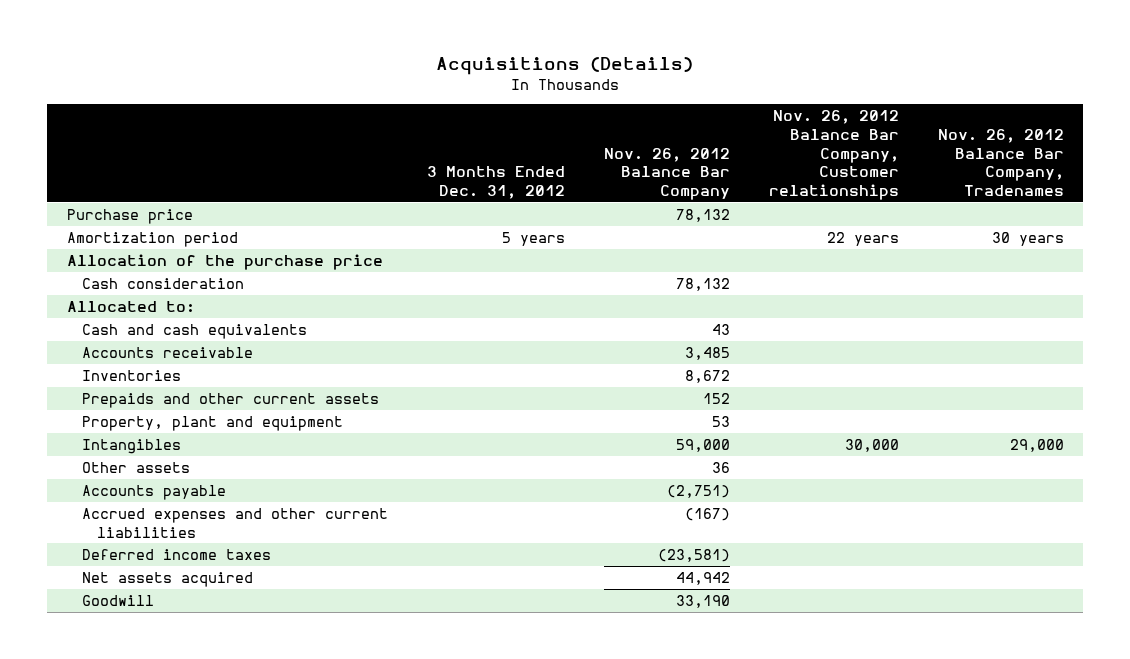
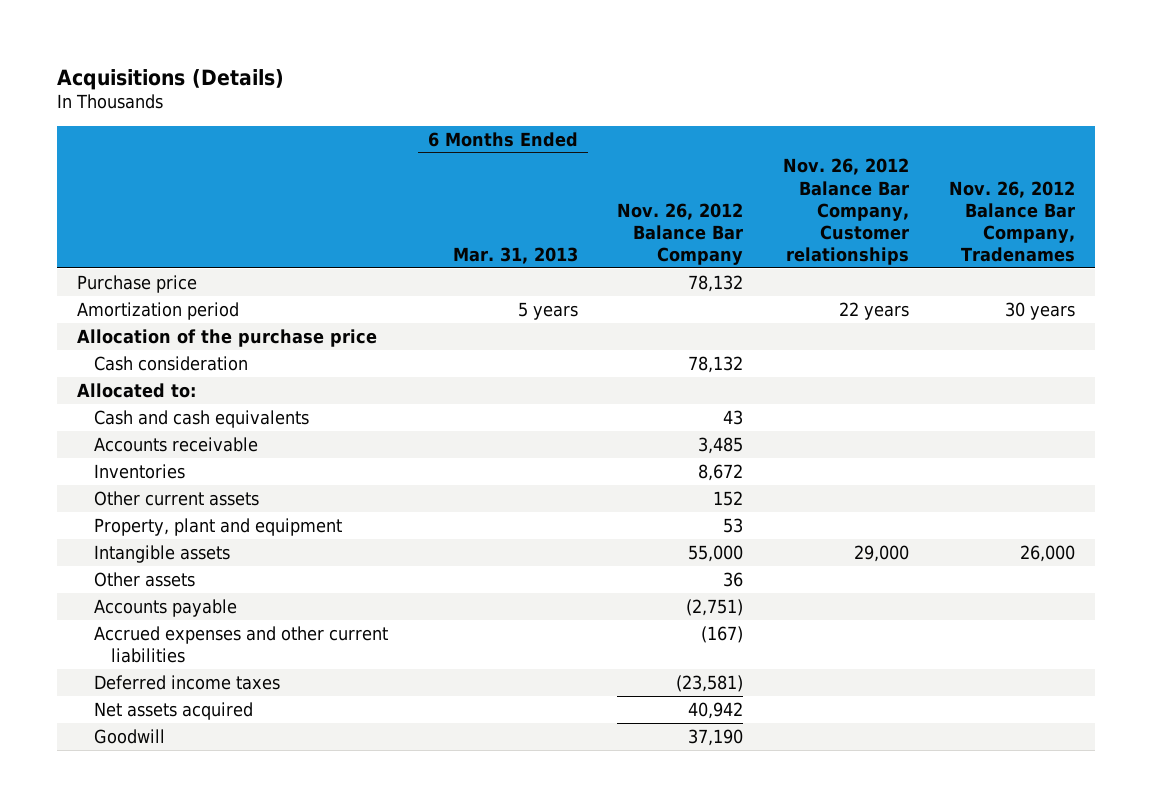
- | 3 Months Ended Dec. 31, 2012 | Nov. 26, 2012 Balance Bar Company | Nov. 26, 2012 Balance Bar Company, Customer relationships | Nov. 26, 2012 Balance Bar Company, Tradenames
+ | 6 Months Ended Mar. 31, 2013 | Nov. 26, 2012 Balance Bar Company | Nov. 26, 2012 Balance Bar Company, Customer relationships | Nov. 26, 2012 Balance Bar Company, Tradenames
- Prepaids and other current assets | | 152 | |
+ Other current assets | | 152 | |
- Intangibles | | 59,000 | 30,000 | 29,000
+ Intangible assets | | 55,000 | 29,000 | 26,000
- Net assets acquired | | 44,942 | |
- Goodwill | | 33,190 | |
+ Net assets acquired | | 40,942 | |
+ Goodwill | | 37,190 | |

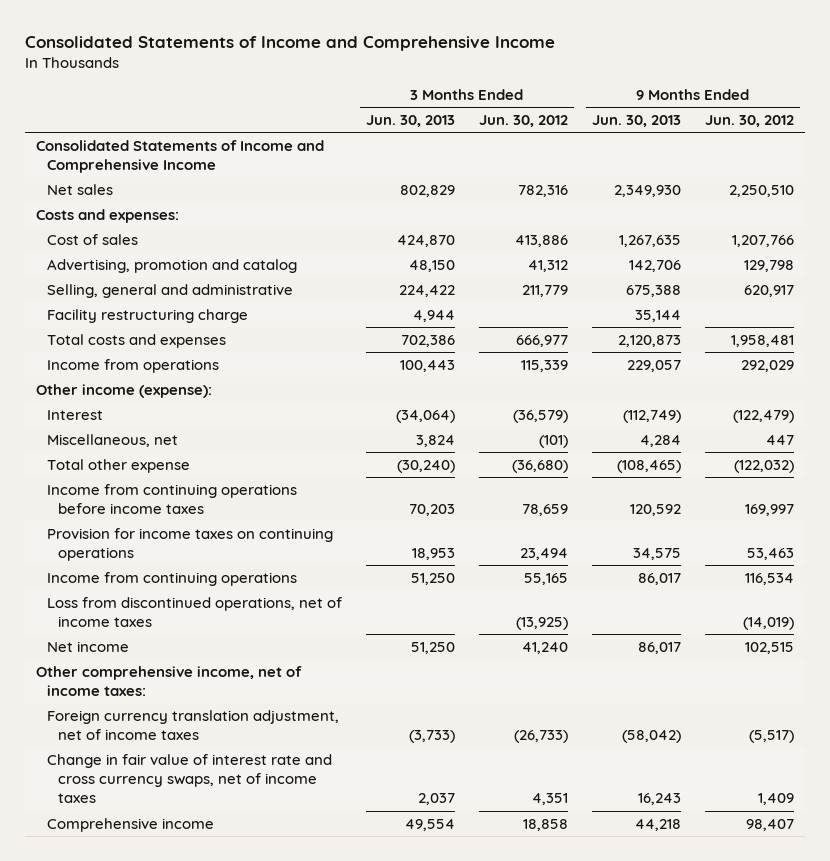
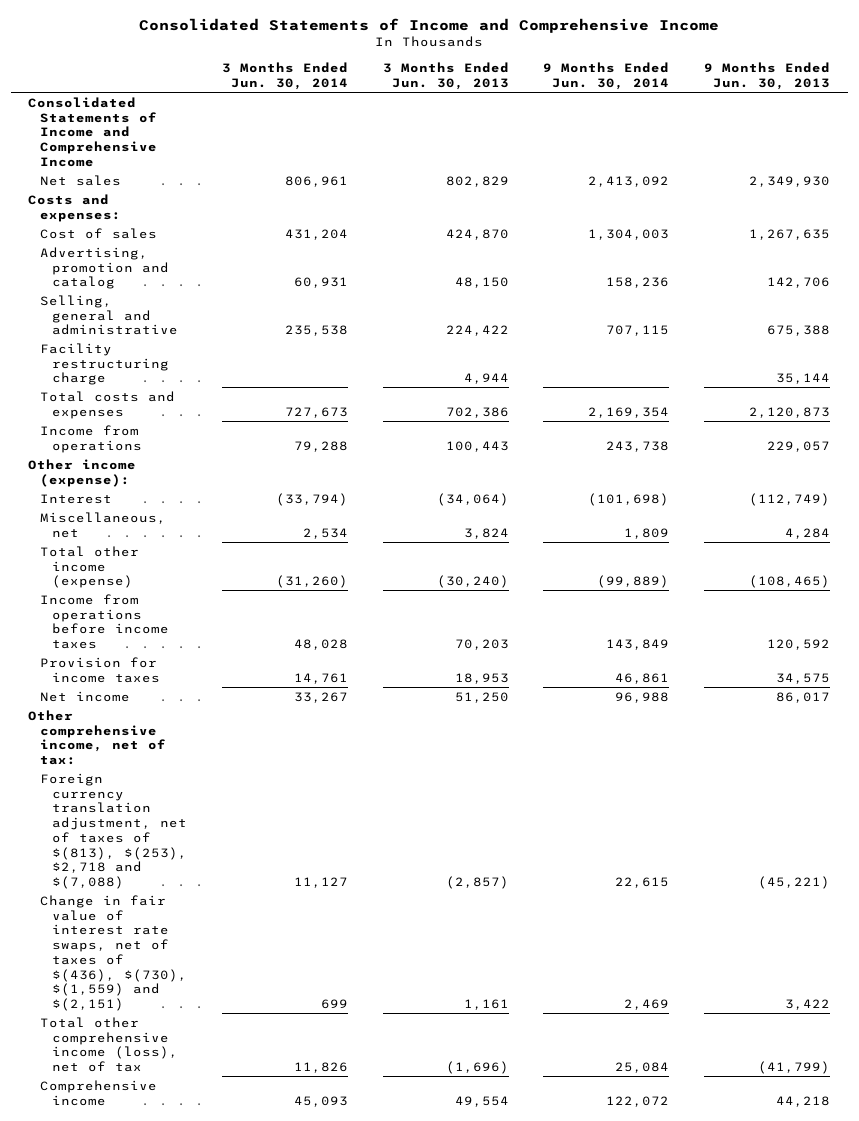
- | 3 Months Ended Jun. 30, 2013 | 3 Months Ended Jun. 30, 2012 | 9 Months Ended Jun. 30, 2013 | 9 Months Ended Jun. 30, 2012
+ | 3 Months Ended Jun. 30, 2014 | 3 Months Ended Jun. 30, 2013 | 9 Months Ended Jun. 30, 2014 | 9 Months Ended Jun. 30, 2013
- Total other expense | (30,240) | (36,680) | (108,465) | (122,032)
- Income from continuing operations before income taxes | 70,203 | 78,659 | 120,592 | 169,997
- Provision for income taxes on continuing operations | 18,953 | 23,494 | 34,575 | 53,463
- Income from continuing operations | 51,250 | 55,165 | 86,017 | 116,534
- Loss from discontinued operations, net of income taxes | | (13,925) | | (14,019)
+ Total other income (expense) | (31,260) | (30,240) | (99,889) | (108,465)
+ Income from operations before income taxes | 48,028 | 70,203 | 143,849 | 120,592
+ Provision for income taxes | 14,761 | 18,953 | 46,861 | 34,575
- Other comprehensive income, net of income taxes:
- Foreign currency translation adjustment, net of income taxes | (3,733) | (26,733) | (58,042) | (5,517)
- Change in fair value of interest rate and cross currency swaps, net of income taxes | 2,037 | 4,351 | 16,243 | 1,409
+ Other comprehensive income, net of tax:
+ Foreign currency translation adjustment, net of taxes of $(813), $(253), $2,718 and $(7,088) | 11,127 | (2,857) | 22,615 | (45,221)
+ Change in fair value of interest rate swaps, net of taxes of $(436), $(730), $(1,559) and $(2,151) | 699 | 1,161 | 2,469 | 3,422
+ Total other comprehensive income (loss), net of tax | 11,826 | (1,696) | 25,084 | (41,799)

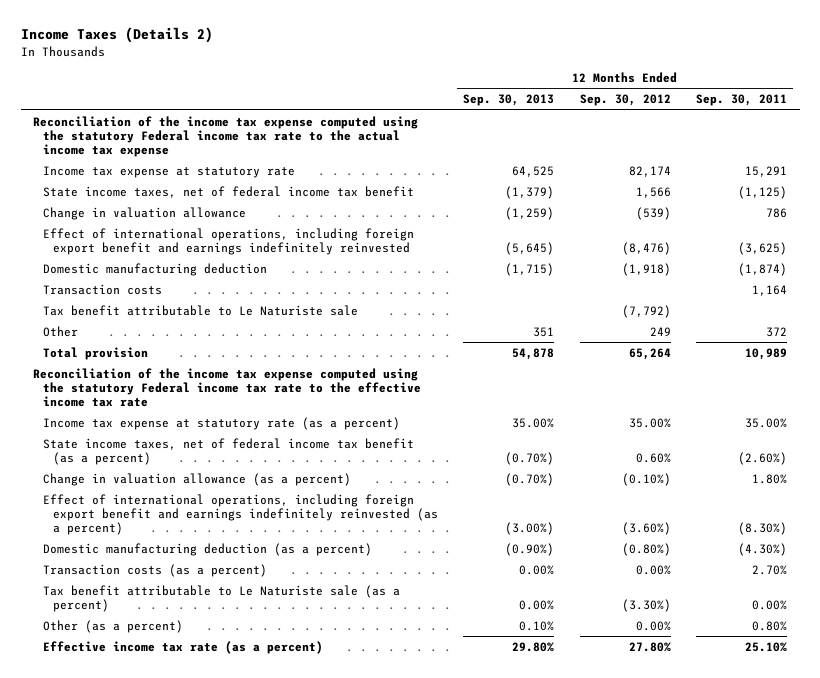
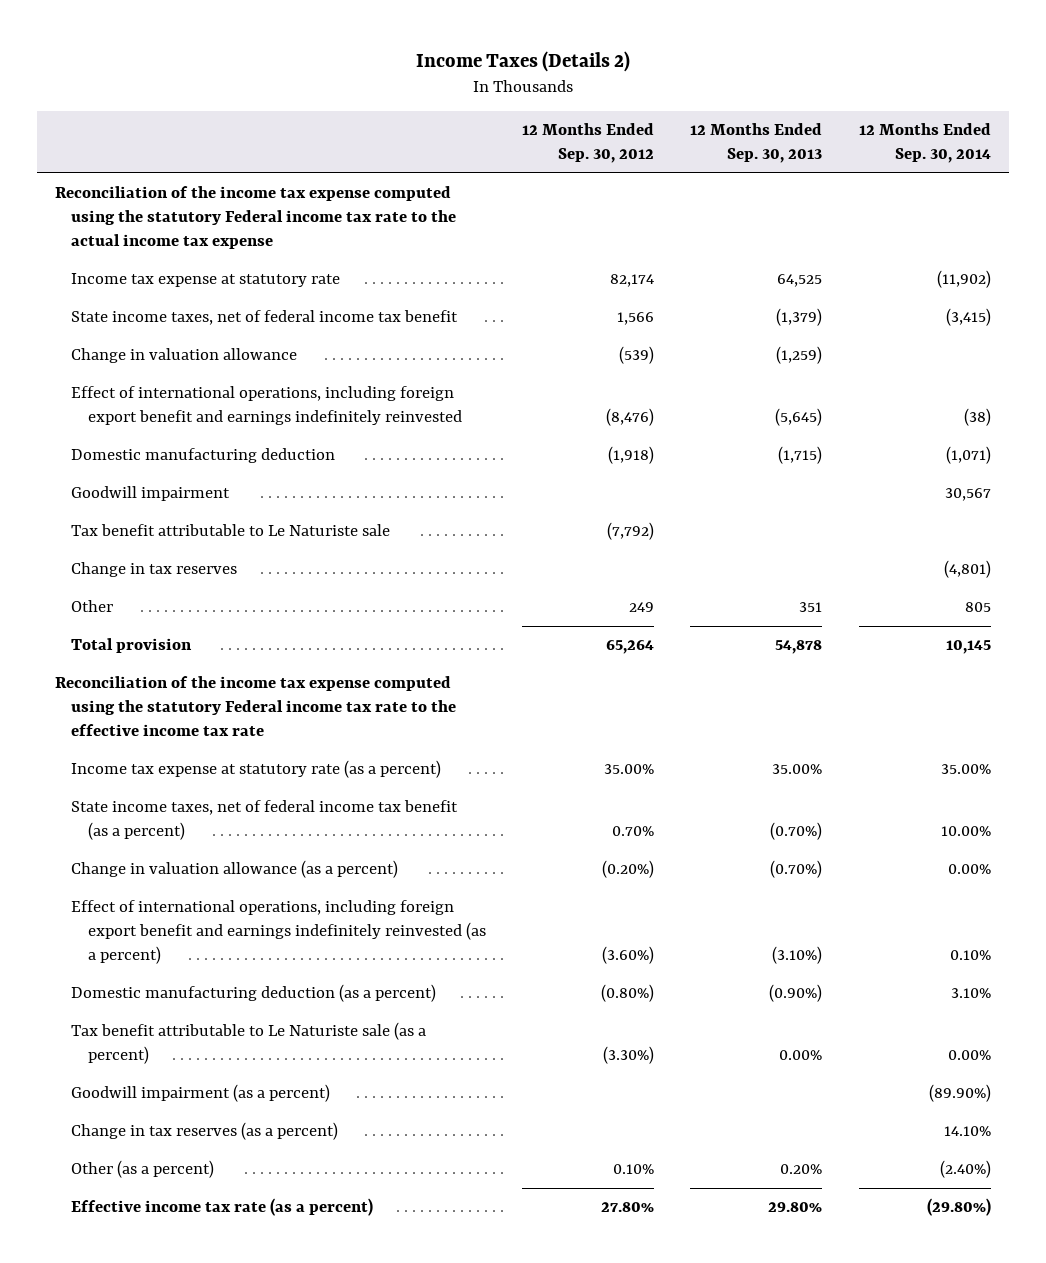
- | 12 Months Ended Sep. 30, 2013 | 12 Months Ended Sep. 30, 2012 | 12 Months Ended Sep. 30, 2011
+ | 12 Months Ended Sep. 30, 2012 | 12 Months Ended Sep. 30, 2013 | 12 Months Ended Sep. 30, 2014
- Transaction costs | | | 1,164
+ Goodwill impairment | | | 30,567
+ Change in tax reserves | | | (4,801)
- State income taxes, net of federal income tax benefit (as a percent) | (0.70%) | 0.60% | (2.60%)
- Change in valuation allowance (as a percent) | (0.70%) | (0.10%) | 1.80%
- Effect of international operations, including foreign export benefit and earnings indefinitely reinvested (as a percent) | (3.00%) | (3.60%) | (8.30%)
+ State income taxes, net of federal income tax benefit (as a percent) | 0.70% | (0.70%) | 10.00%
+ Change in valuation allowance (as a percent) | (0.20%) | (0.70%) | 0.00%
+ Effect of international operations, including foreign export benefit and earnings indefinitely reinvested (as a percent) | (3.60%) | (3.10%) | 0.10%
- Transaction costs (as a percent) | 0.00% | 0.00% | 2.70%
- Other (as a percent) | 0.10% | 0.00% | 0.80%
+ Goodwill impairment (as a percent) | | | (89.90%)
+ Change in tax reserves (as a percent) | | | 14.10%
+ Other (as a percent) | 0.10% | 0.20% | (2.40%)

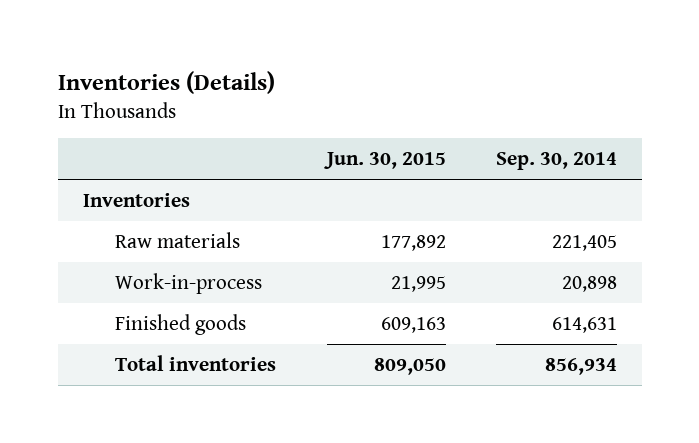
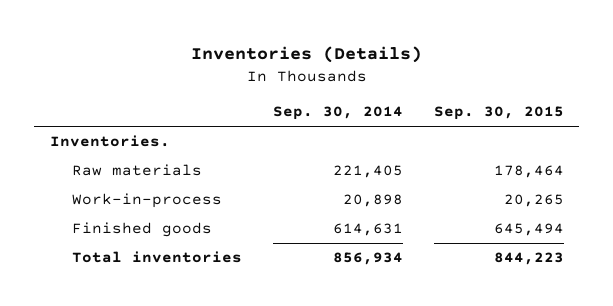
- | Jun. 30, 2015 | Sep. 30, 2014
+ | Sep. 30, 2014 | Sep. 30, 2015
- Inventories
+ Inventories.

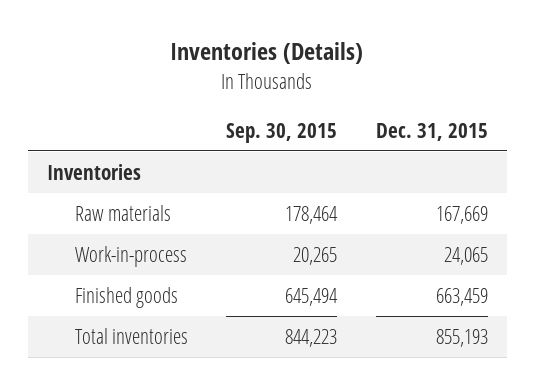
- | Sep. 30, 2014 | Sep. 30, 2015
+ | Sep. 30, 2015 | Dec. 31, 2015
- Inventories.
+ Inventories

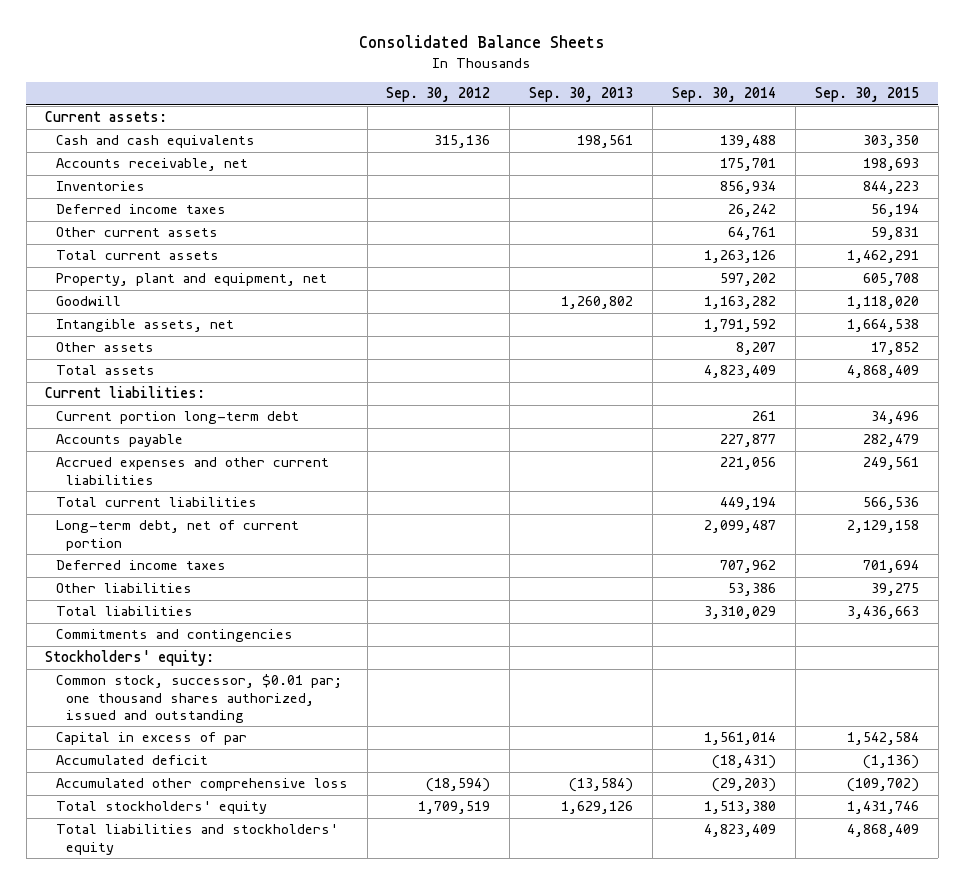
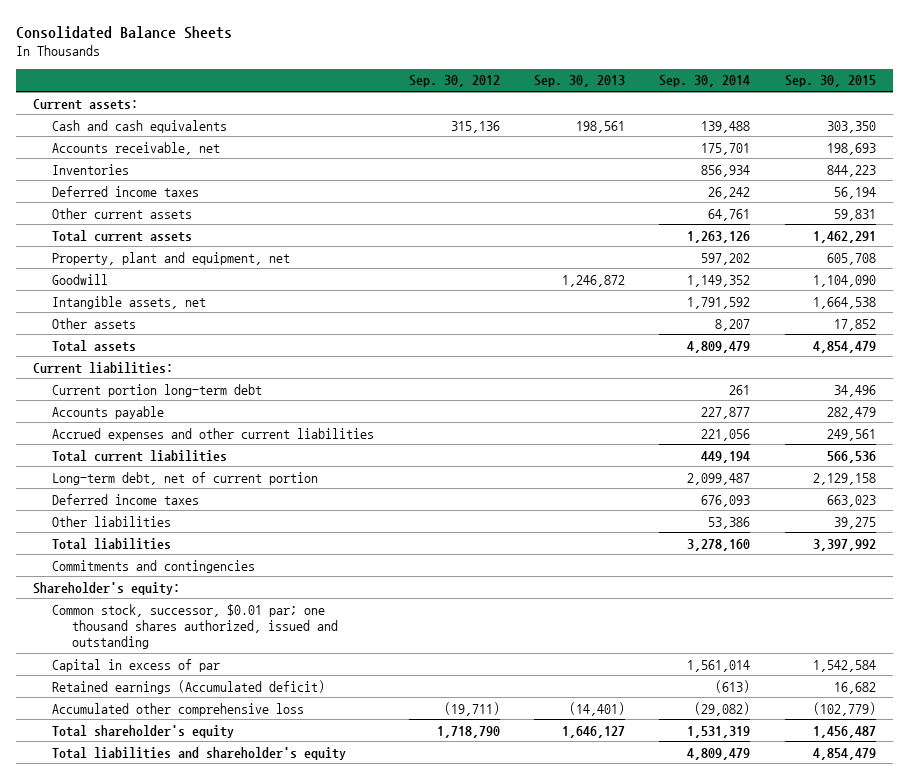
- Goodwill | | 1,260,802 | 1,163,282 | 1,118,020
+ Goodwill | | 1,246,872 | 1,149,352 | 1,104,090
- Total assets | | | 4,823,409 | 4,868,409
+ Total assets | | | 4,809,479 | 4,854,479
- Deferred income taxes | | | 707,962 | 701,694
+ Deferred income taxes | | | 676,093 | 663,023
- Total liabilities | | | 3,310,029 | 3,436,663
+ Total liabilities | | | 3,278,160 | 3,397,992
- Stockholders' equity:
+ Shareholder's equity:
- Accumulated deficit | | | (18,431) | (1,136)
- Accumulated other comprehensive loss | (18,594) | (13,584) | (29,203) | (109,702)
- Total stockholders' equity | 1,709,519 | 1,629,126 | 1,513,380 | 1,431,746
- Total liabilities and stockholders' equity | | | 4,823,409 | 4,868,409
+ Retained earnings (Accumulated deficit) | | | (613) | 16,682
+ Accumulated other comprehensive loss | (19,711) | (14,401) | (29,082) | (102,779)
+ Total shareholder's equity | 1,718,790 | 1,646,127 | 1,531,319 | 1,456,487
+ Total liabilities and shareholder's equity | | | 4,809,479 | 4,854,479

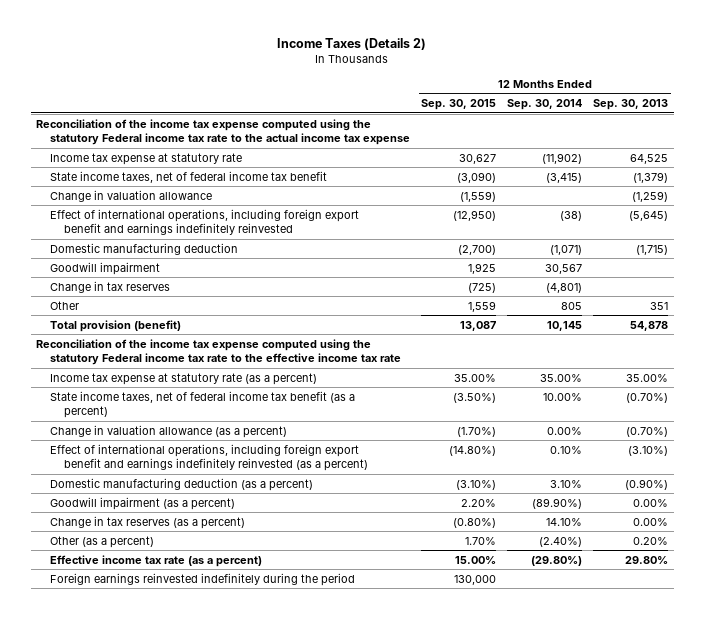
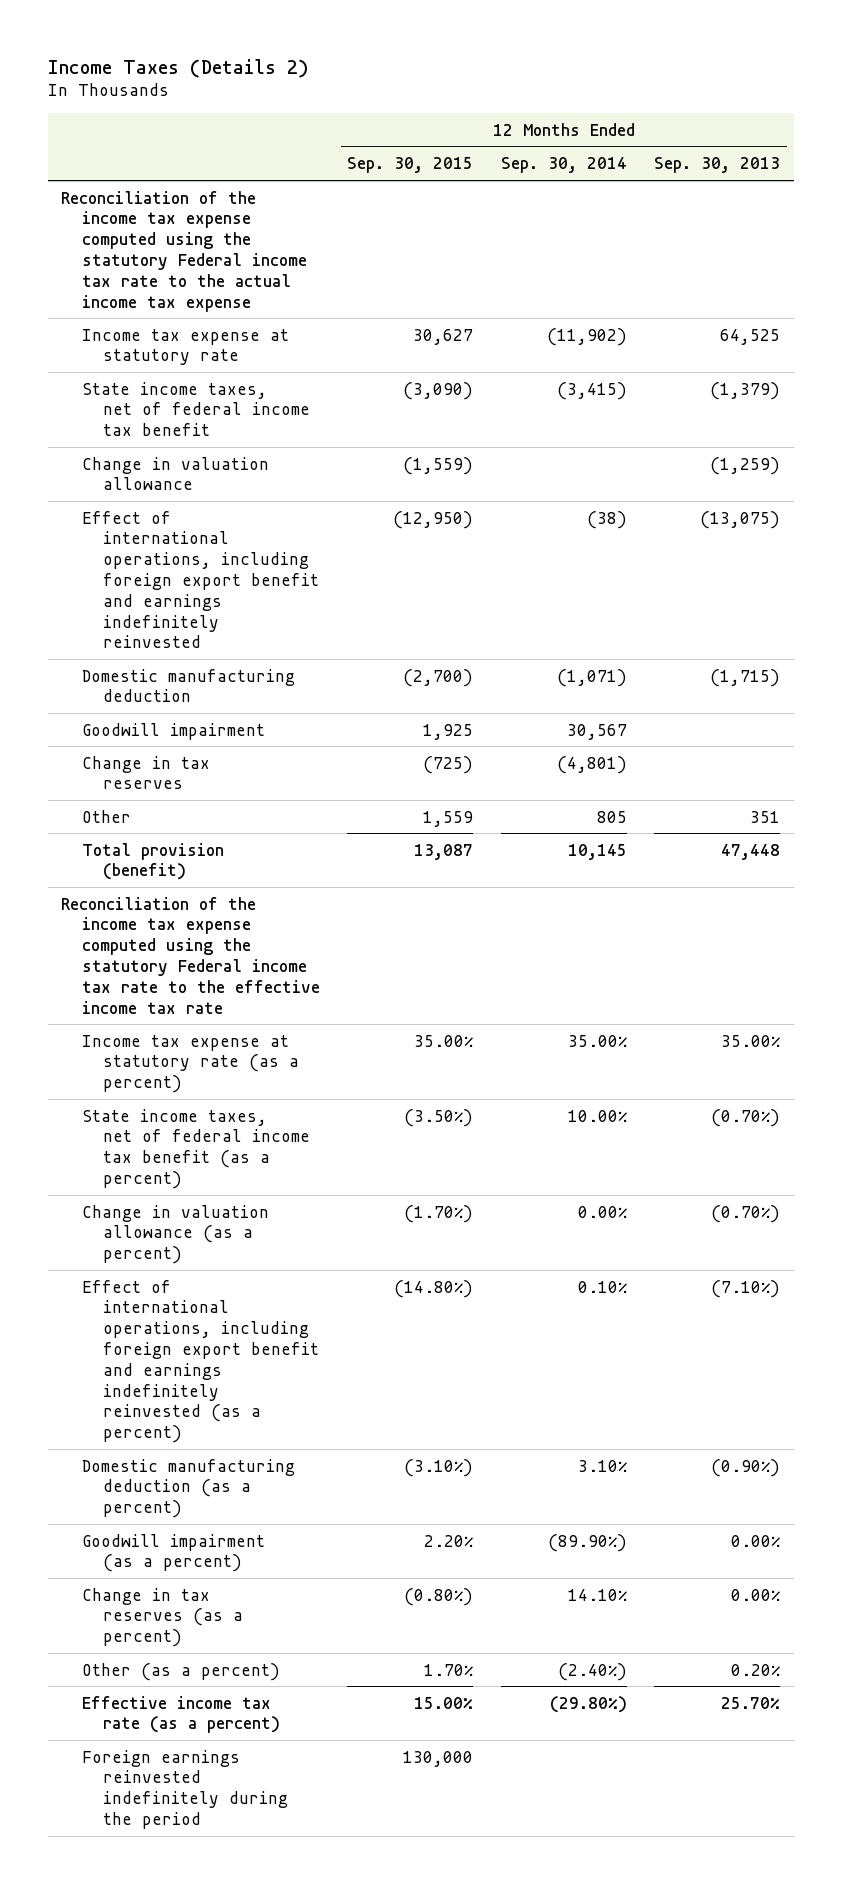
- Effect of international operations, including foreign export benefit and earnings indefinitely reinvested | (12,950) | (38) | (5,645)
+ Effect of international operations, including foreign export benefit and earnings indefinitely reinvested | (12,950) | (38) | (13,075)
- Total provision (benefit) | 13,087 | 10,145 | 54,878
+ Total provision (benefit) | 13,087 | 10,145 | 47,448
- Effect of international operations, including foreign export benefit and earnings indefinitely reinvested (as a percent) | (14.80%) | 0.10% | (3.10%)
+ Effect of international operations, including foreign export benefit and earnings indefinitely reinvested (as a percent) | (14.80%) | 0.10% | (7.10%)
- Effective income tax rate (as a percent) | 15.00% | (29.80%) | 29.80%
+ Effective income tax rate (as a percent) | 15.00% | (29.80%) | 25.70%

